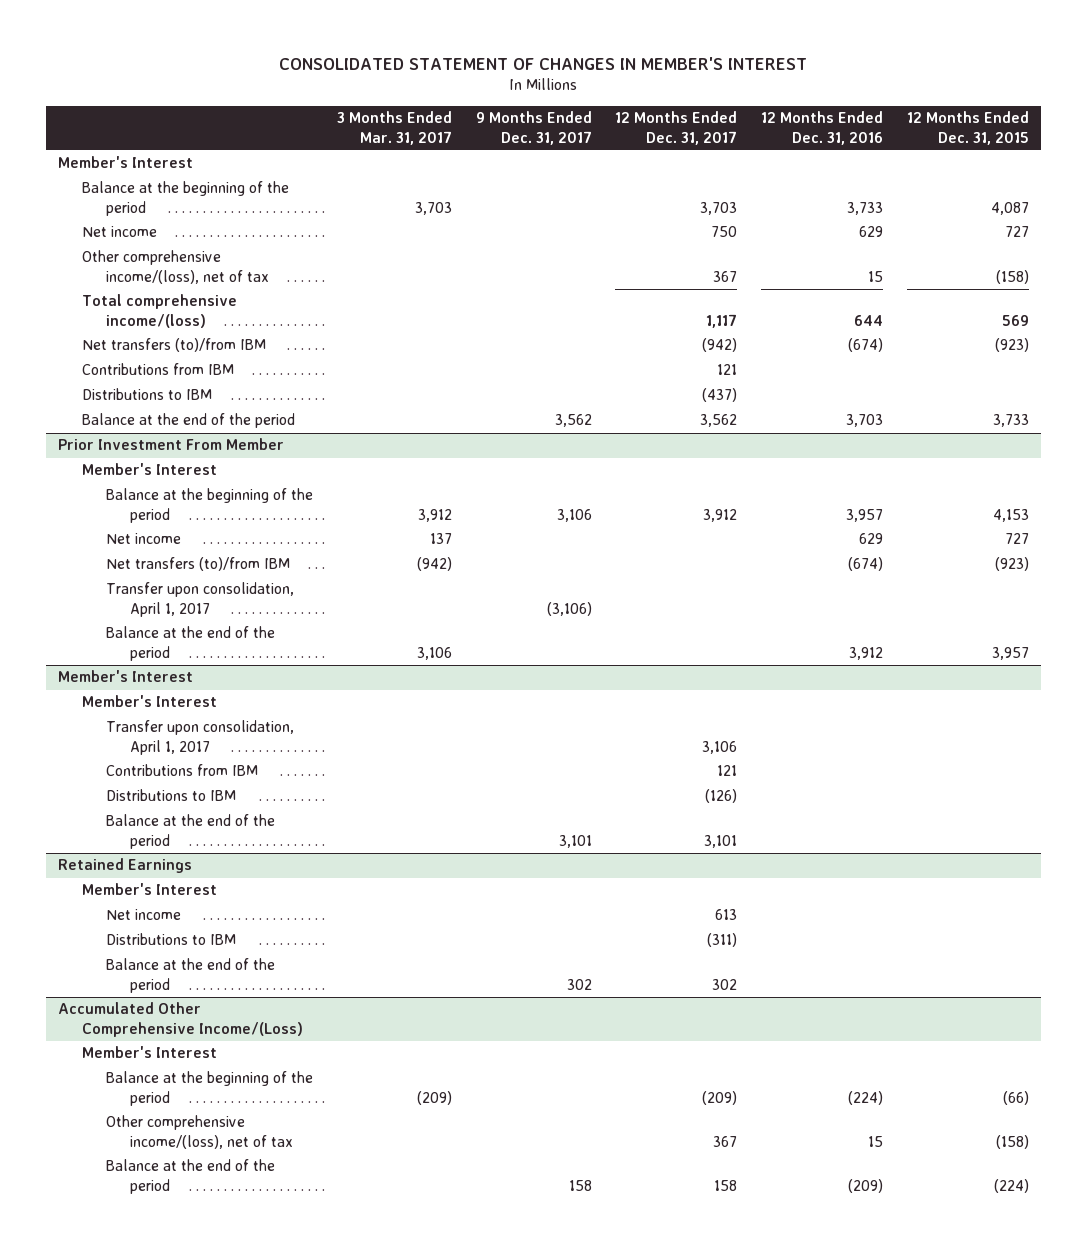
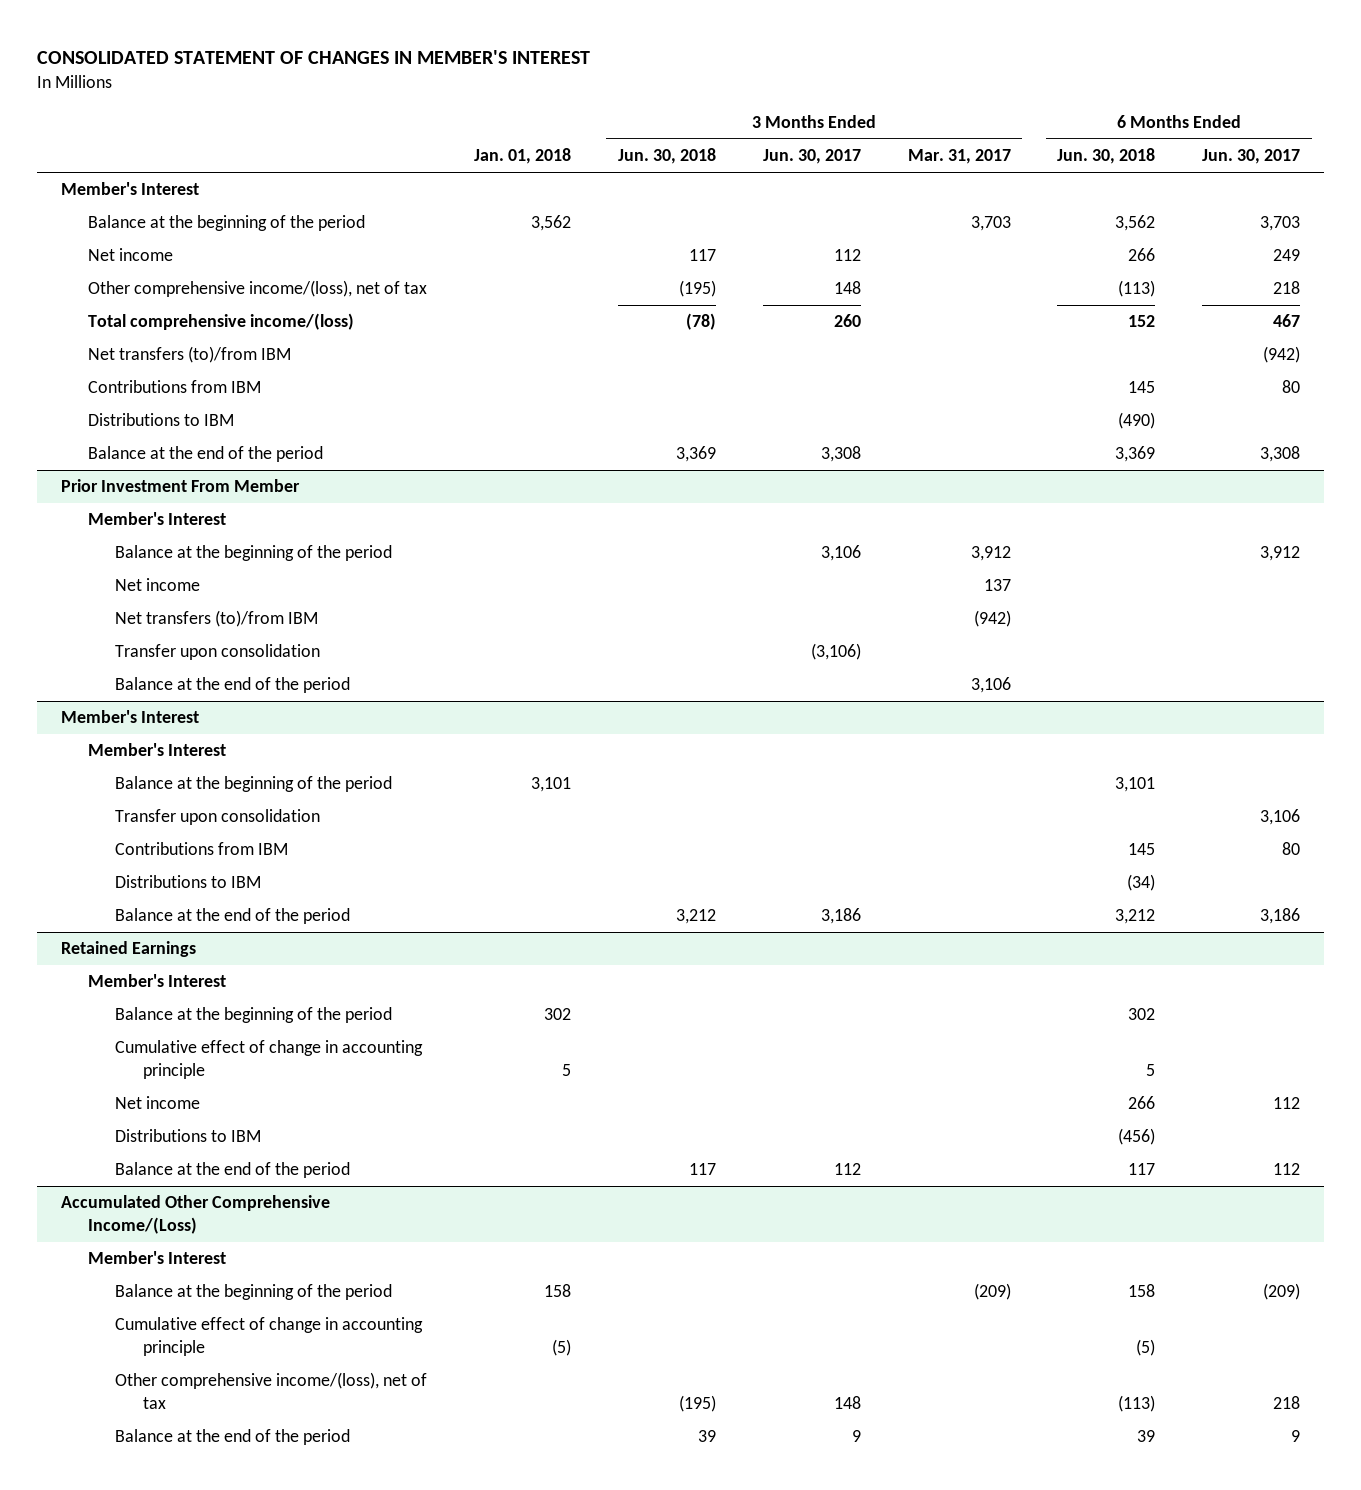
- | 3 Months Ended Mar. 31, 2017 | 9 Months Ended Dec. 31, 2017 | 12 Months Ended Dec. 31, 2017 | 12 Months Ended Dec. 31, 2016 | 12 Months Ended Dec. 31, 2015
+ | Jan. 01, 2018 | 3 Months Ended Jun. 30, 2018 | 3 Months Ended Jun. 30, 2017 | 3 Months Ended Mar. 31, 2017 | 6 Months Ended Jun. 30, 2018 | 6 Months Ended Jun. 30, 2017
@ Prior Investment From Member
- Transfer upon consolidation, April 1, 2017 | | (3,106) | | |
+ Transfer upon consolidation | | | (3,106) | | |
@ Member's Interest
- Transfer upon consolidation, April 1, 2017 | | | 3,106 | |
+ Balance at the beginning of the period | 3,101 | | | | 3,101 |
+ Transfer upon consolidation | | | | | | 3,106
@ Retained Earnings
+ Balance at the beginning of the period | 302 | | | | 302 |
+ Cumulative effect of change in accounting principle | 5 | | | | 5 |
@ Accumulated Other Comprehensive Income/(Loss)
+ Cumulative effect of change in accounting principle | (5) | | | | (5) |

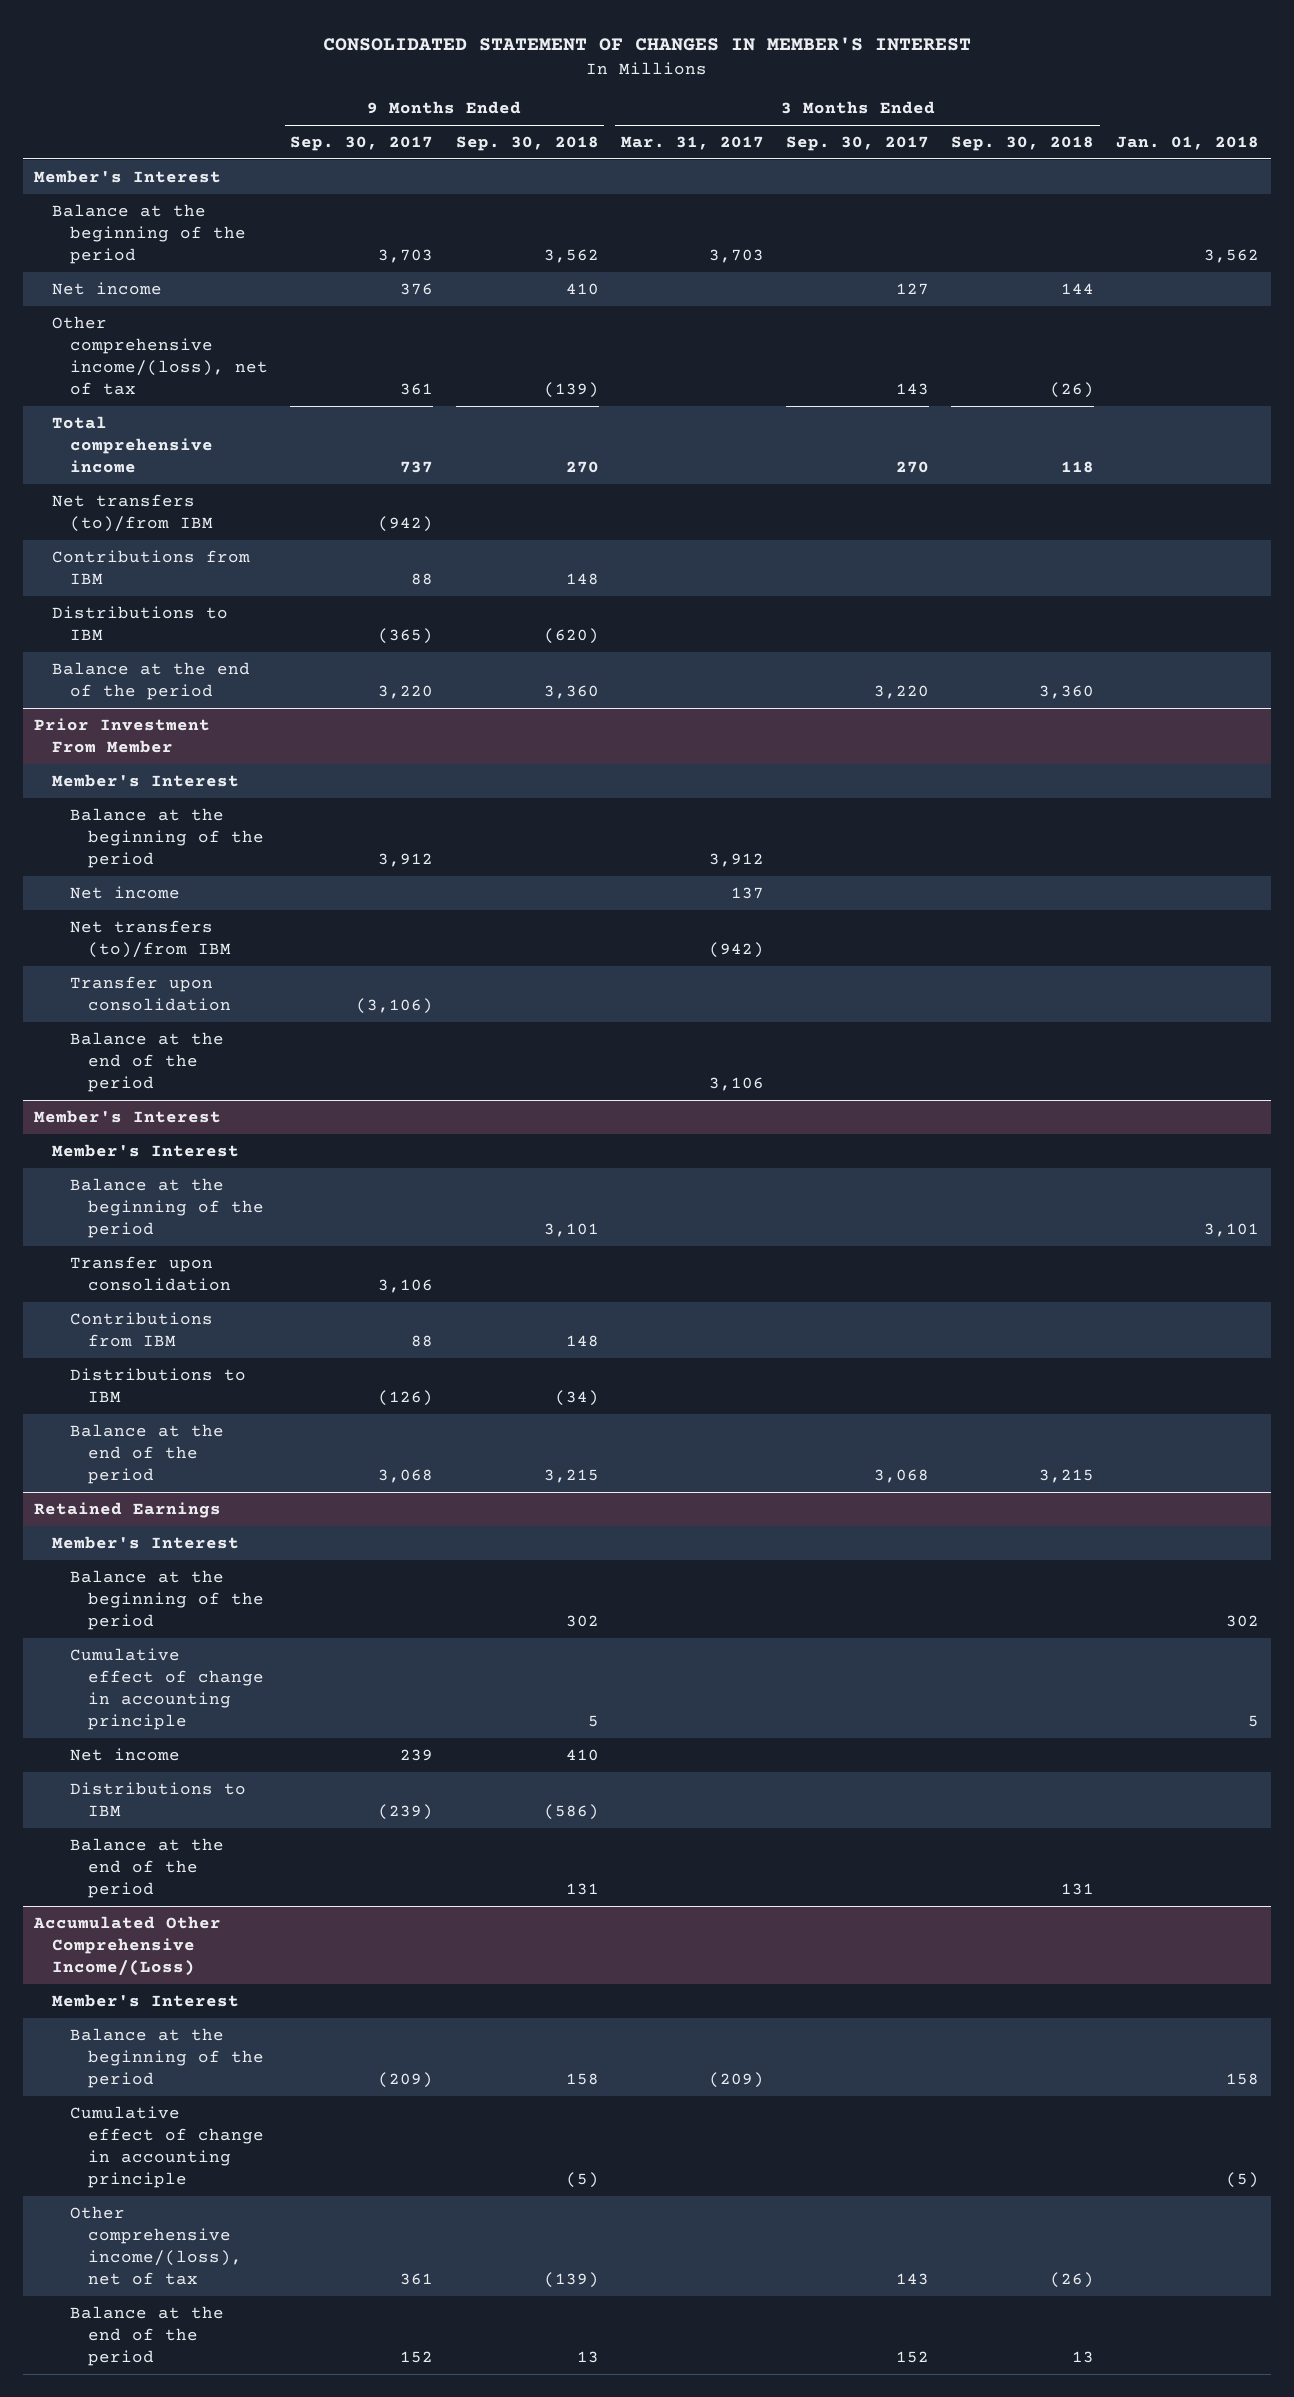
- | Jan. 01, 2018 | 3 Months Ended Jun. 30, 2018 | 3 Months Ended Jun. 30, 2017 | 3 Months Ended Mar. 31, 2017 | 6 Months Ended Jun. 30, 2018 | 6 Months Ended Jun. 30, 2017
+ | 9 Months Ended Sep. 30, 2017 | 9 Months Ended Sep. 30, 2018 | 3 Months Ended Mar. 31, 2017 | 3 Months Ended Sep. 30, 2017 | 3 Months Ended Sep. 30, 2018 | Jan. 01, 2018
- Total comprehensive income/(loss) | | (78) | 260 | | 152 | 467
+ Total comprehensive income | 737 | 270 | | 270 | 118 |

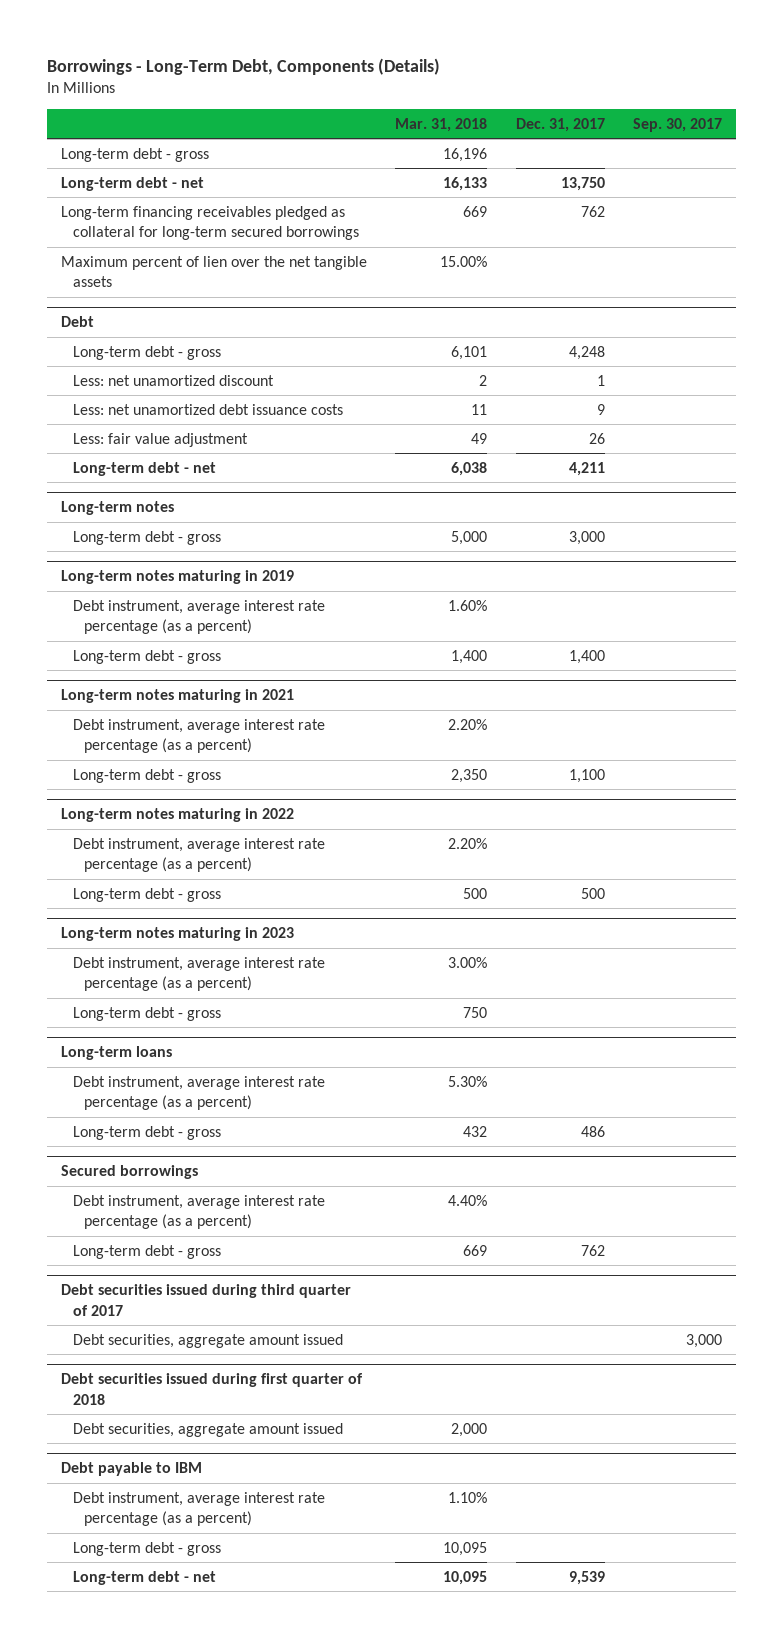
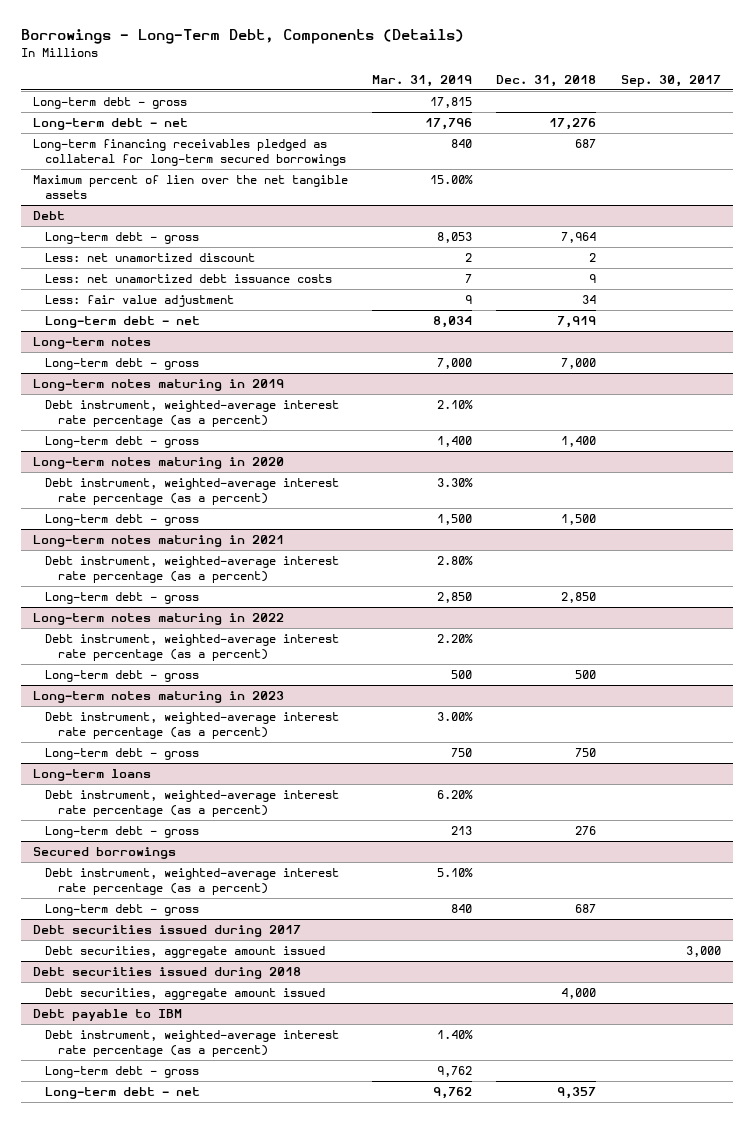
- | Mar. 31, 2018 | Dec. 31, 2017 | Sep. 30, 2017
+ | Mar. 31, 2019 | Dec. 31, 2018 | Sep. 30, 2017
@ Long-term notes maturing in 2019
- Debt instrument, average interest rate percentage (as a percent) | 1.60% | |
+ Debt instrument, weighted-average interest rate percentage (as a percent) | 2.10% | |
+ Long-term notes maturing in 2020
+ Debt instrument, weighted-average interest rate percentage (as a percent) | 3.30% | |
+ Long-term debt - gross | 1,500 | 1,500 |
@ Long-term notes maturing in 2021
- Debt instrument, average interest rate percentage (as a percent) | 2.20% | |
+ Debt instrument, weighted-average interest rate percentage (as a percent) | 2.80% | |
@ Long-term notes maturing in 2022
- Debt instrument, average interest rate percentage (as a percent) | 2.20% | |
+ Debt instrument, weighted-average interest rate percentage (as a percent) | 2.20% | |
@ Long-term notes maturing in 2023
- Debt instrument, average interest rate percentage (as a percent) | 3.00% | |
+ Debt instrument, weighted-average interest rate percentage (as a percent) | 3.00% | |
@ Long-term loans
- Debt instrument, average interest rate percentage (as a percent) | 5.30% | |
+ Debt instrument, weighted-average interest rate percentage (as a percent) | 6.20% | |
@ Secured borrowings
- Debt instrument, average interest rate percentage (as a percent) | 4.40% | |
+ Debt instrument, weighted-average interest rate percentage (as a percent) | 5.10% | |
- Debt securities issued during third quarter of 2017
+ Debt securities issued during 2017
- Debt securities issued during first quarter of 2018
- Debt securities, aggregate amount issued | 2,000 | |
+ Debt securities issued during 2018
+ Debt securities, aggregate amount issued | | 4,000 |
@ Debt payable to IBM
- Debt instrument, average interest rate percentage (as a percent) | 1.10% | |
+ Debt instrument, weighted-average interest rate percentage (as a percent) | 1.40% | |

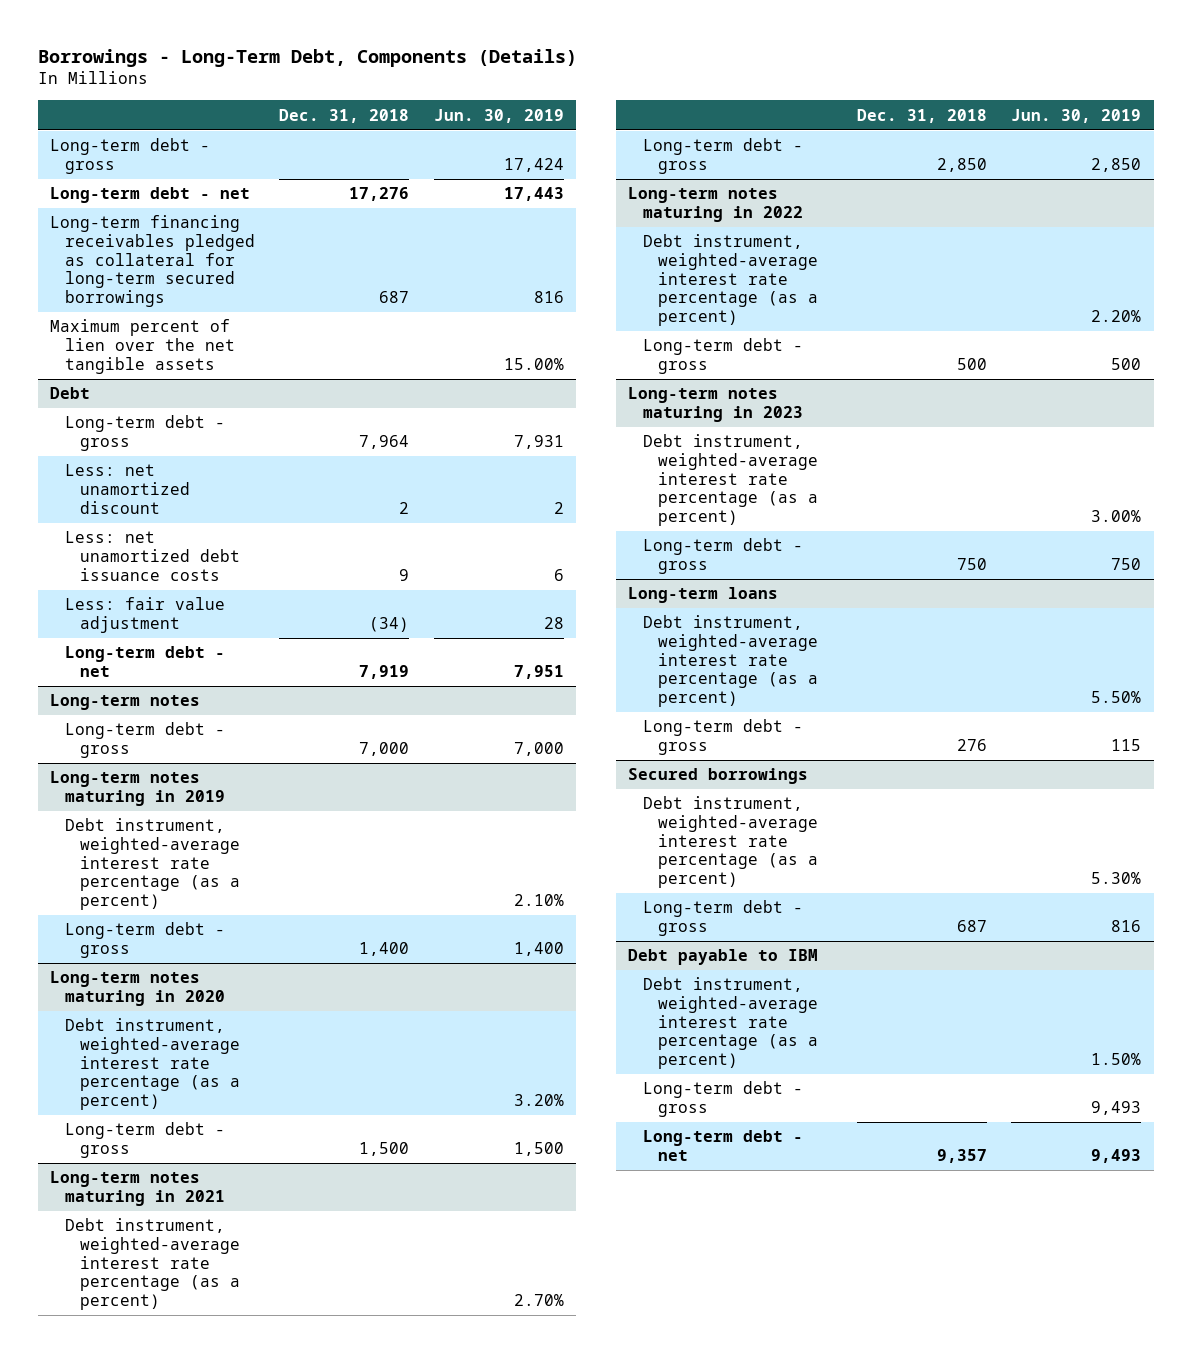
- | Mar. 31, 2019 | Dec. 31, 2018 | Sep. 30, 2017
+ | Dec. 31, 2018 | Jun. 30, 2019
@ Debt
- Less: fair value adjustment | 9 | 34 |
+ Less: fair value adjustment | (34) | 28
- Debt securities issued during 2017
- Debt securities, aggregate amount issued | | | 3,000
- Debt securities issued during 2018
- Debt securities, aggregate amount issued | | 4,000 |

